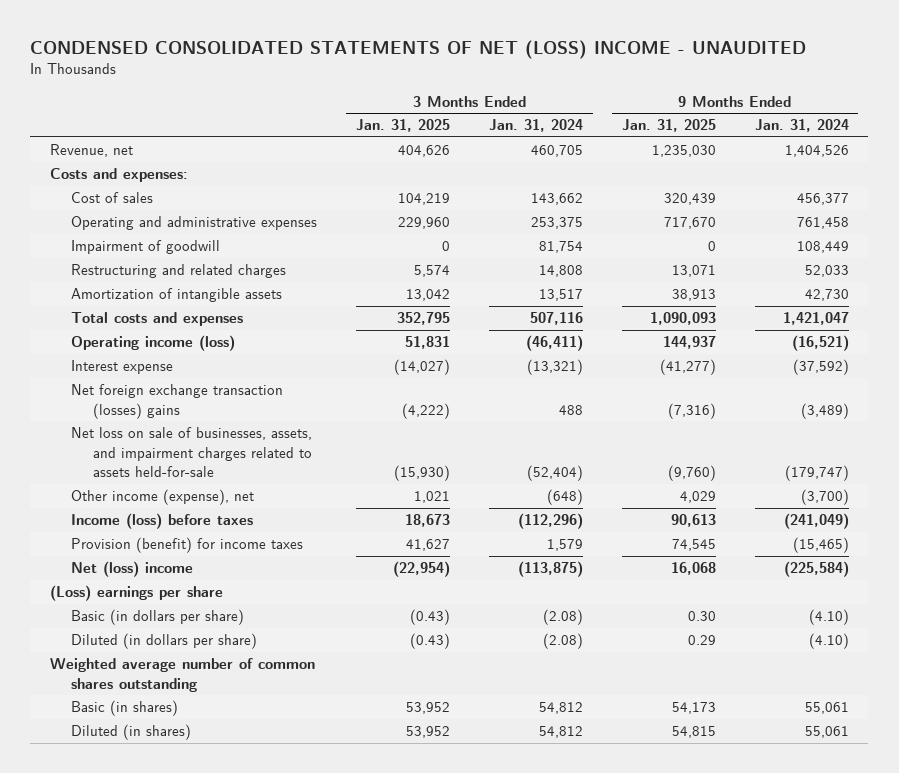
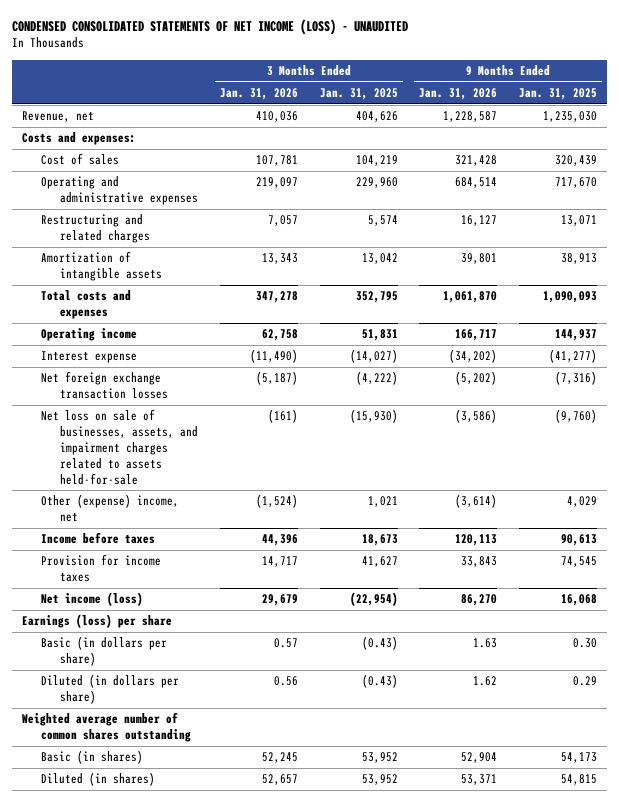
- CONDENSED CONSOLIDATED STATEMENTS OF NET (LOSS) INCOME - UNAUDITED
+ CONDENSED CONSOLIDATED STATEMENTS OF NET INCOME (LOSS) - UNAUDITED
- | 3 Months Ended Jan. 31, 2025 | 3 Months Ended Jan. 31, 2024 | 9 Months Ended Jan. 31, 2025 | 9 Months Ended Jan. 31, 2024
+ | 3 Months Ended Jan. 31, 2026 | 3 Months Ended Jan. 31, 2025 | 9 Months Ended Jan. 31, 2026 | 9 Months Ended Jan. 31, 2025
- Impairment of goodwill | 0 | 81,754 | 0 | 108,449
- Operating income (loss) | 51,831 | (46,411) | 144,937 | (16,521)
+ Operating income | 62,758 | 51,831 | 166,717 | 144,937
- Net foreign exchange transaction (losses) gains | (4,222) | 488 | (7,316) | (3,489)
+ Net foreign exchange transaction losses | (5,187) | (4,222) | (5,202) | (7,316)
- Other income (expense), net | 1,021 | (648) | 4,029 | (3,700)
- Income (loss) before taxes | 18,673 | (112,296) | 90,613 | (241,049)
- Provision (benefit) for income taxes | 41,627 | 1,579 | 74,545 | (15,465)
- Net (loss) income | (22,954) | (113,875) | 16,068 | (225,584)
- (Loss) earnings per share
+ Other (expense) income, net | (1,524) | 1,021 | (3,614) | 4,029
+ Income before taxes | 44,396 | 18,673 | 120,113 | 90,613
+ Provision for income taxes | 14,717 | 41,627 | 33,843 | 74,545
+ Net income (loss) | 29,679 | (22,954) | 86,270 | 16,068
+ Earnings (loss) per share

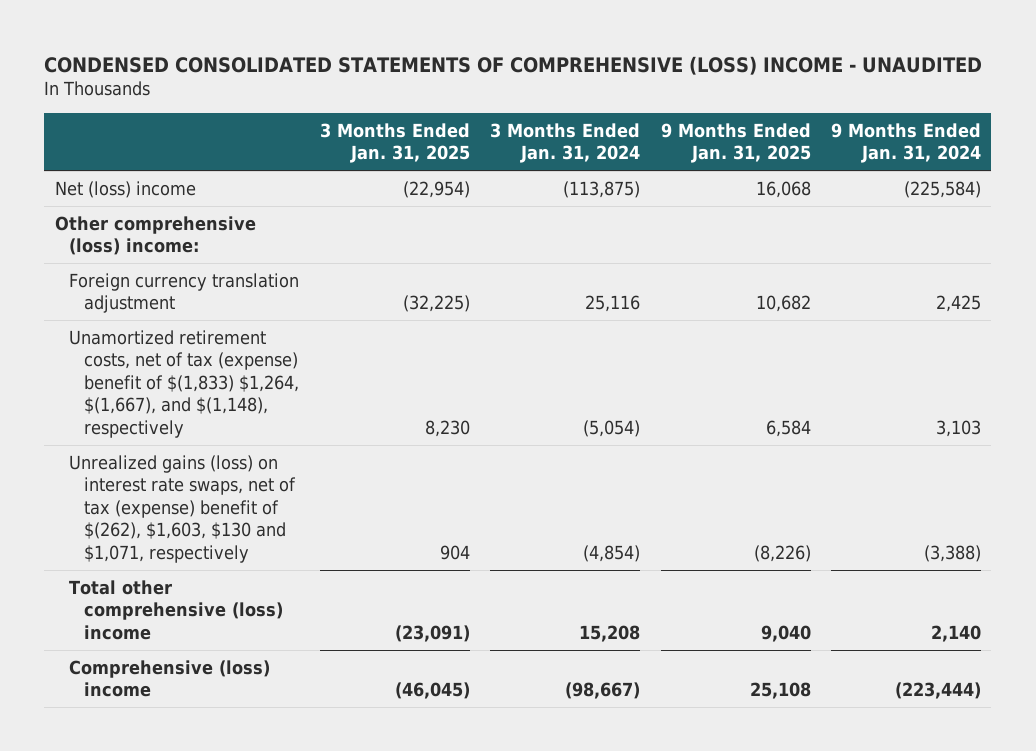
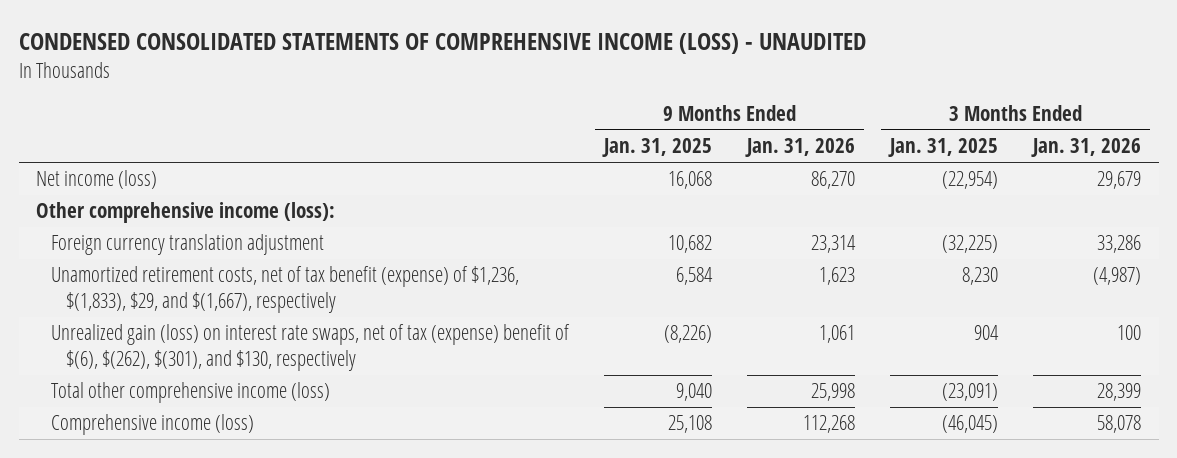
- CONDENSED CONSOLIDATED STATEMENTS OF COMPREHENSIVE (LOSS) INCOME - UNAUDITED
+ CONDENSED CONSOLIDATED STATEMENTS OF COMPREHENSIVE INCOME (LOSS) - UNAUDITED
- | 3 Months Ended Jan. 31, 2025 | 3 Months Ended Jan. 31, 2024 | 9 Months Ended Jan. 31, 2025 | 9 Months Ended Jan. 31, 2024
+ | 9 Months Ended Jan. 31, 2025 | 9 Months Ended Jan. 31, 2026 | 3 Months Ended Jan. 31, 2025 | 3 Months Ended Jan. 31, 2026
- Net (loss) income | (22,954) | (113,875) | 16,068 | (225,584)
- Other comprehensive (loss) income:
+ Net income (loss) | 16,068 | 86,270 | (22,954) | 29,679
+ Other comprehensive income (loss):
- Unamortized retirement costs, net of tax (expense) benefit of $(1,833) $1,264, $(1,667), and $(1,148), respectively | 8,230 | (5,054) | 6,584 | 3,103
- Unrealized gains (loss) on interest rate swaps, net of tax (expense) benefit of $(262), $1,603, $130 and $1,071, respectively | 904 | (4,854) | (8,226) | (3,388)
- Total other comprehensive (loss) income | (23,091) | 15,208 | 9,040 | 2,140
- Comprehensive (loss) income | (46,045) | (98,667) | 25,108 | (223,444)
+ Unamortized retirement costs, net of tax benefit (expense) of $1,236, $(1,833), $29, and $(1,667), respectively | 6,584 | 1,623 | 8,230 | (4,987)
+ Unrealized gain (loss) on interest rate swaps, net of tax (expense) benefit of $(6), $(262), $(301), and $130, respectively | (8,226) | 1,061 | 904 | 100
+ Total other comprehensive income (loss) | 9,040 | 25,998 | (23,091) | 28,399
+ Comprehensive income (loss) | 25,108 | 112,268 | (46,045) | 58,078

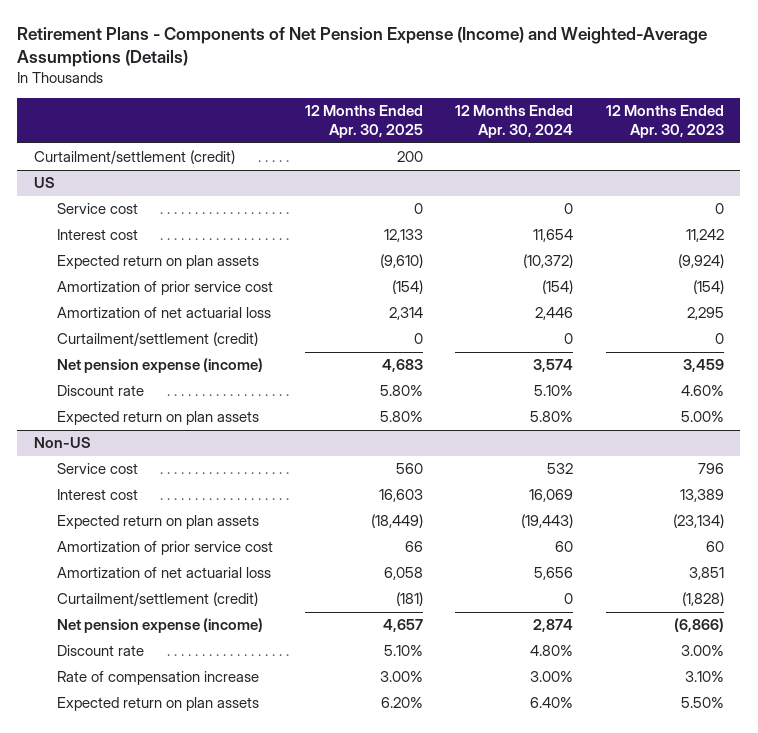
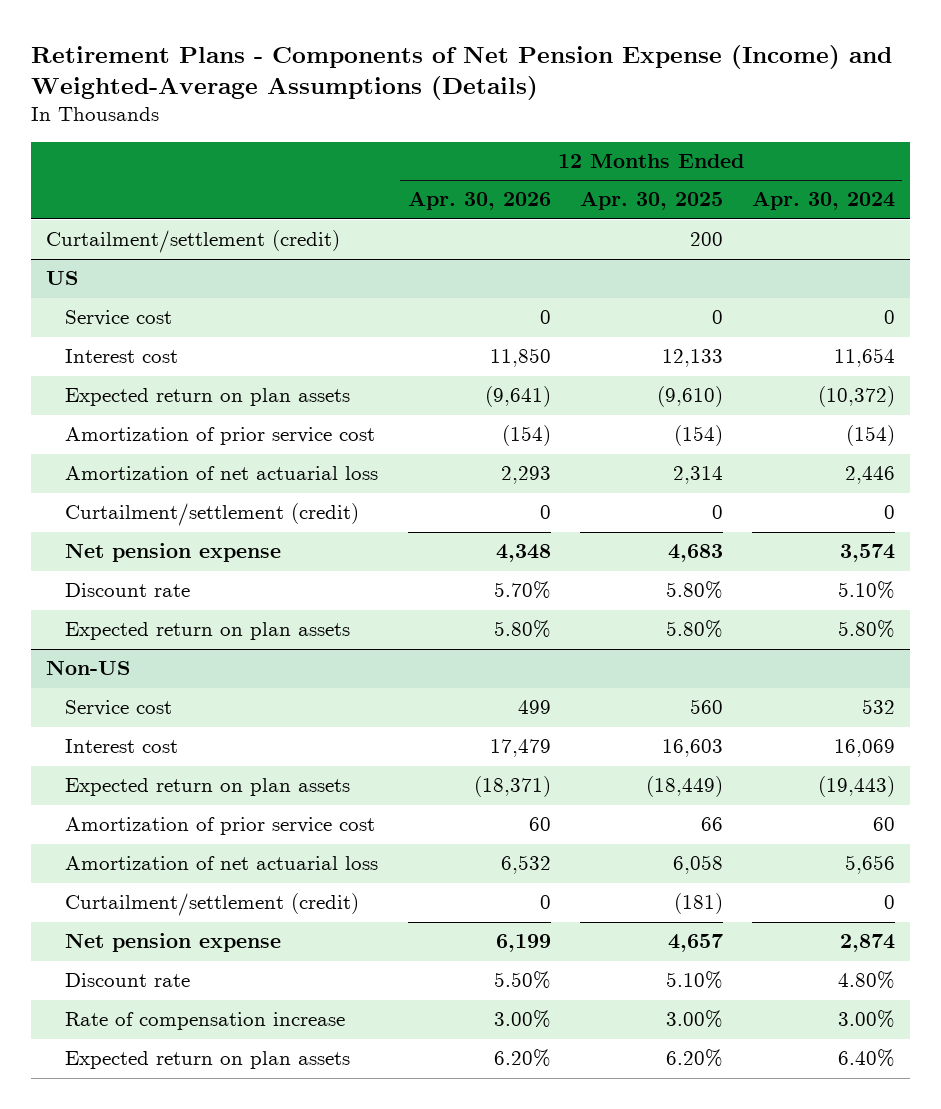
- | 12 Months Ended Apr. 30, 2025 | 12 Months Ended Apr. 30, 2024 | 12 Months Ended Apr. 30, 2023
+ | 12 Months Ended Apr. 30, 2026 | 12 Months Ended Apr. 30, 2025 | 12 Months Ended Apr. 30, 2024
@ US
- Net pension expense (income) | 4,683 | 3,574 | 3,459
+ Net pension expense | 4,348 | 4,683 | 3,574
@ Non-US
- Net pension expense (income) | 4,657 | 2,874 | (6,866)
+ Net pension expense | 6,199 | 4,657 | 2,874

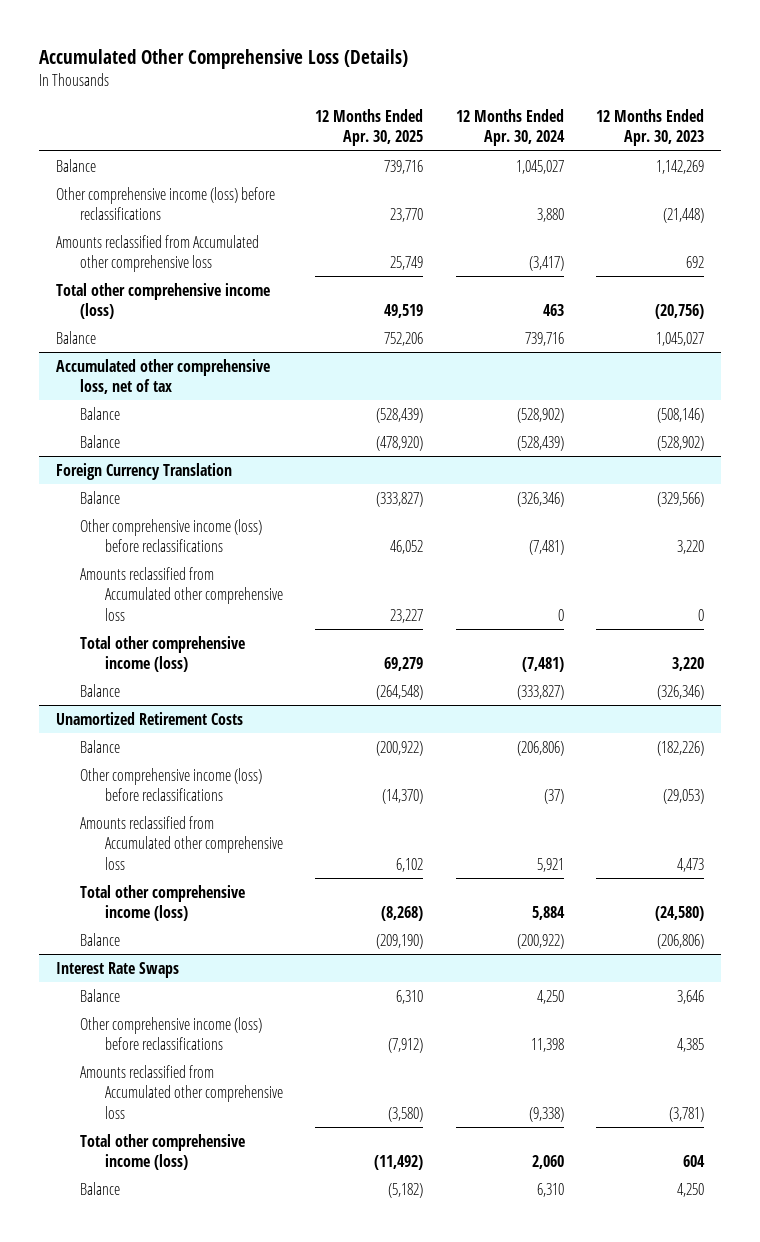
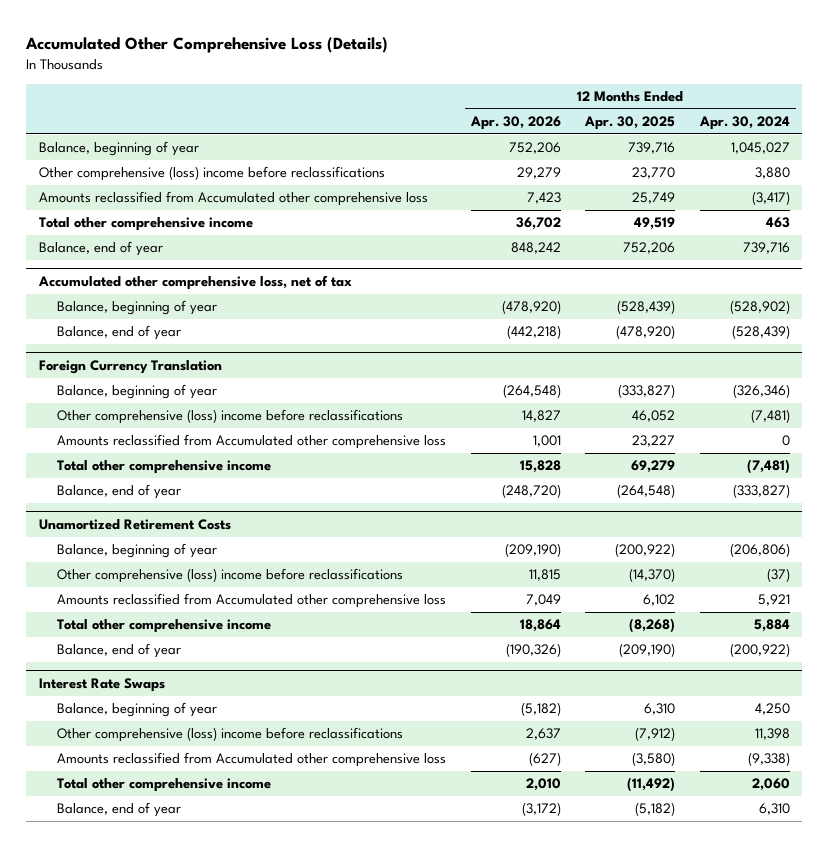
- | 12 Months Ended Apr. 30, 2025 | 12 Months Ended Apr. 30, 2024 | 12 Months Ended Apr. 30, 2023
+ | 12 Months Ended Apr. 30, 2026 | 12 Months Ended Apr. 30, 2025 | 12 Months Ended Apr. 30, 2024
- Balance | 739,716 | 1,045,027 | 1,142,269
- Other comprehensive income (loss) before reclassifications | 23,770 | 3,880 | (21,448)
+ Balance, beginning of year | 752,206 | 739,716 | 1,045,027
+ Other comprehensive (loss) income before reclassifications | 29,279 | 23,770 | 3,880
- Total other comprehensive income (loss) | 49,519 | 463 | (20,756)
- Balance | 752,206 | 739,716 | 1,045,027
+ Total other comprehensive income | 36,702 | 49,519 | 463
+ Balance, end of year | 848,242 | 752,206 | 739,716
@ Accumulated other comprehensive loss, net of tax
- Balance | (528,439) | (528,902) | (508,146)
- Balance | (478,920) | (528,439) | (528,902)
+ Balance, beginning of year | (478,920) | (528,439) | (528,902)
+ Balance, end of year | (442,218) | (478,920) | (528,439)
@ Foreign Currency Translation
- Balance | (333,827) | (326,346) | (329,566)
- Other comprehensive income (loss) before reclassifications | 46,052 | (7,481) | 3,220
+ Balance, beginning of year | (264,548) | (333,827) | (326,346)
+ Other comprehensive (loss) income before reclassifications | 14,827 | 46,052 | (7,481)
- Total other comprehensive income (loss) | 69,279 | (7,481) | 3,220
- Balance | (264,548) | (333,827) | (326,346)
+ Total other comprehensive income | 15,828 | 69,279 | (7,481)
+ Balance, end of year | (248,720) | (264,548) | (333,827)
@ Unamortized Retirement Costs
- Balance | (200,922) | (206,806) | (182,226)
- Other comprehensive income (loss) before reclassifications | (14,370) | (37) | (29,053)
+ Balance, beginning of year | (209,190) | (200,922) | (206,806)
+ Other comprehensive (loss) income before reclassifications | 11,815 | (14,370) | (37)
- Total other comprehensive income (loss) | (8,268) | 5,884 | (24,580)
- Balance | (209,190) | (200,922) | (206,806)
+ Total other comprehensive income | 18,864 | (8,268) | 5,884
+ Balance, end of year | (190,326) | (209,190) | (200,922)
@ Interest Rate Swaps
- Balance | 6,310 | 4,250 | 3,646
- Other comprehensive income (loss) before reclassifications | (7,912) | 11,398 | 4,385
+ Balance, beginning of year | (5,182) | 6,310 | 4,250
+ Other comprehensive (loss) income before reclassifications | 2,637 | (7,912) | 11,398
- Total other comprehensive income (loss) | (11,492) | 2,060 | 604
- Balance | (5,182) | 6,310 | 4,250
+ Total other comprehensive income | 2,010 | (11,492) | 2,060
+ Balance, end of year | (3,172) | (5,182) | 6,310

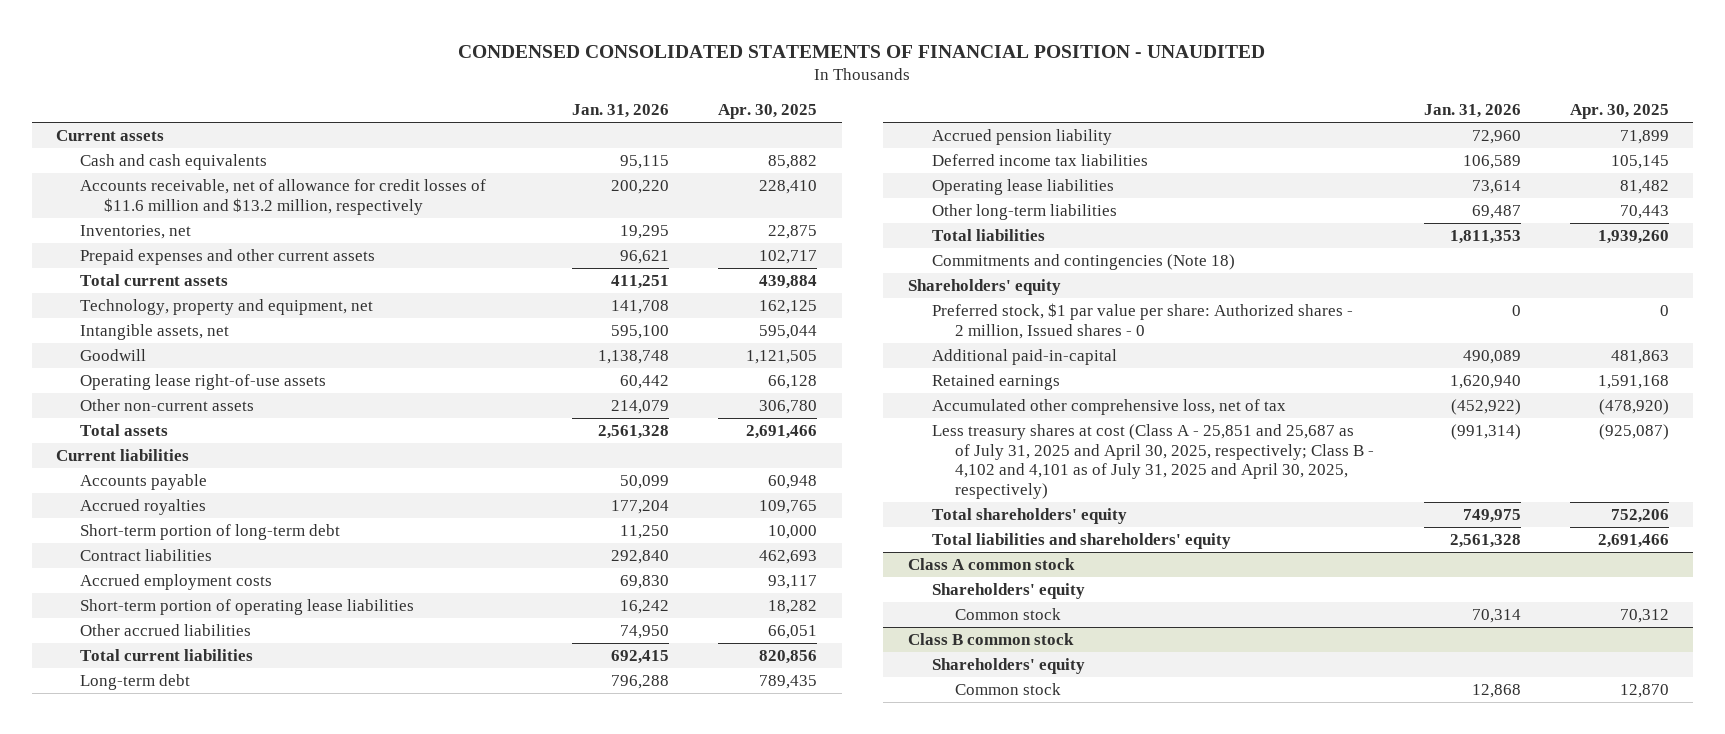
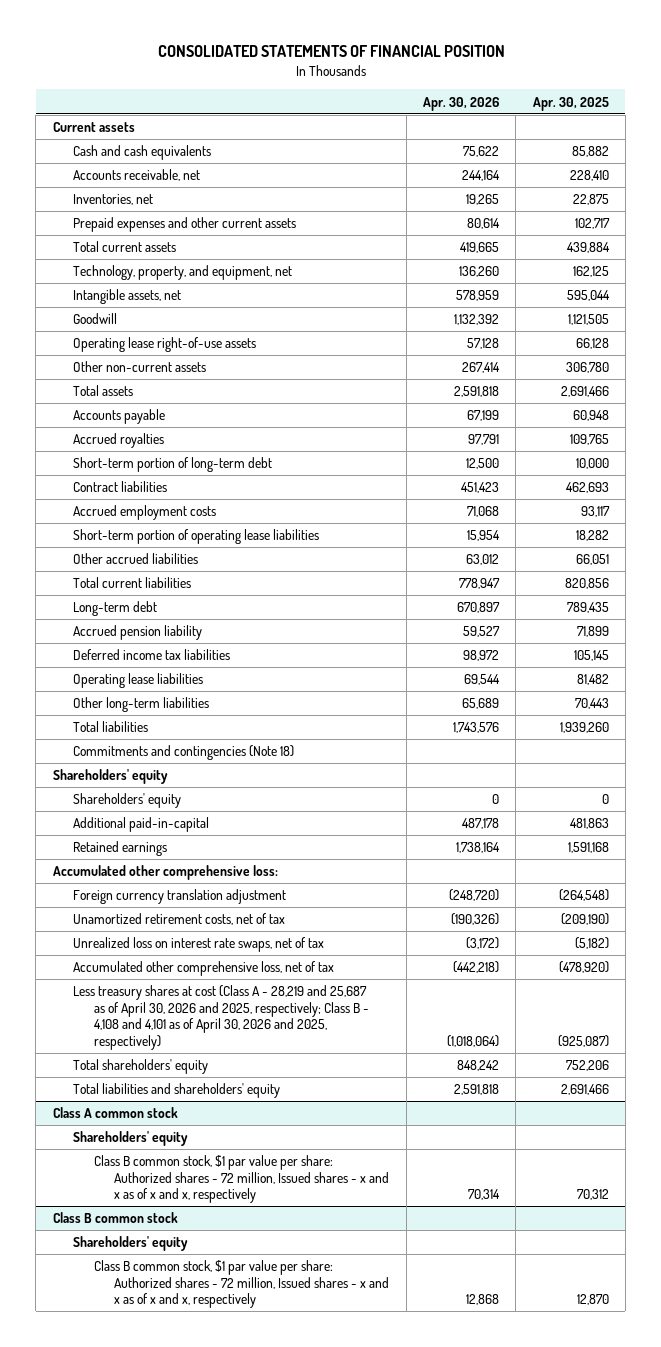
- CONDENSED CONSOLIDATED STATEMENTS OF FINANCIAL POSITION - UNAUDITED
+ CONSOLIDATED STATEMENTS OF FINANCIAL POSITION
- | Jan. 31, 2026 | Apr. 30, 2025
+ | Apr. 30, 2026 | Apr. 30, 2025
- Accounts receivable, net of allowance for credit losses of $11.6 million and $13.2 million, respectively | 200,220 | 228,410
+ Accounts receivable, net | 244,164 | 228,410
- Technology, property and equipment, net | 141,708 | 162,125
+ Technology, property, and equipment, net | 136,260 | 162,125
- Current liabilities
- Preferred stock, $1 par value per share: Authorized shares - 2 million, Issued shares - 0 | 0 | 0
+ Shareholders' equity | 0 | 0
+ Accumulated other comprehensive loss:
+ Foreign currency translation adjustment | (248,720) | (264,548)
+ Unamortized retirement costs, net of tax | (190,326) | (209,190)
+ Unrealized loss on interest rate swaps, net of tax | (3,172) | (5,182)
- Less treasury shares at cost (Class A - 25,851 and 25,687 as of July 31, 2025 and April 30, 2025, respectively; Class B - 4,102 and 4,101 as of July 31, 2025 and April 30, 2025, respectively) | (991,314) | (925,087)
+ Less treasury shares at cost (Class A - 28,219 and 25,687 as of April 30, 2026 and 2025, respectively; Class B - 4,108 and 4,101 as of April 30, 2026 and 2025, respectively) | (1,018,064) | (925,087)
@ Class A common stock
- Common stock | 70,314 | 70,312
+ Class B common stock, $1 par value per share: Authorized shares - 72 million, Issued shares - x and x as of x and x, respectively | 70,314 | 70,312
@ Class B common stock
- Common stock | 12,868 | 12,870
+ Class B common stock, $1 par value per share: Authorized shares - 72 million, Issued shares - x and x as of x and x, respectively | 12,868 | 12,870

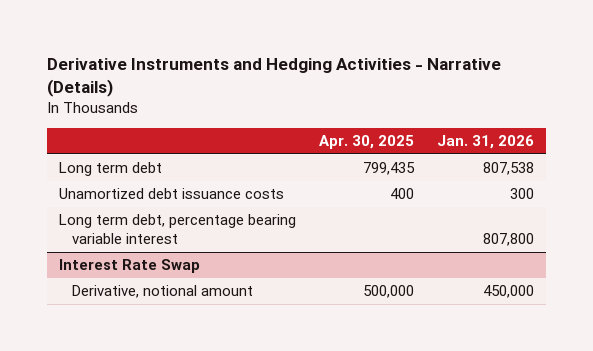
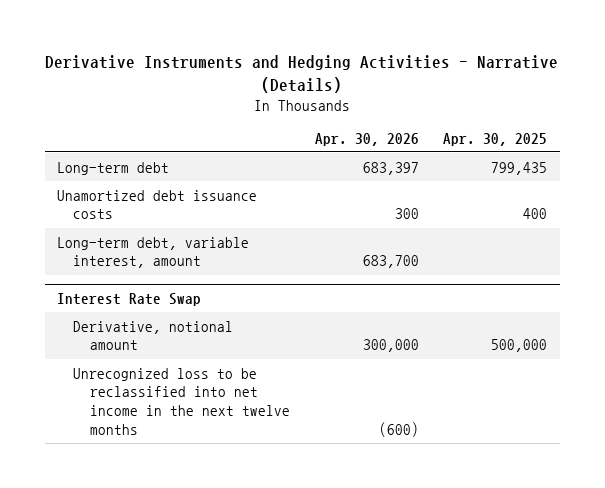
- | Apr. 30, 2025 | Jan. 31, 2026
+ | Apr. 30, 2026 | Apr. 30, 2025
- Long term debt | 799,435 | 807,538
+ Long-term debt | 683,397 | 799,435
- Long term debt, percentage bearing variable interest | | 807,800
+ Long-term debt, variable interest, amount | 683,700 |
@ Interest Rate Swap
+ Unrecognized loss to be reclassified into net income in the next twelve months | (600) |

